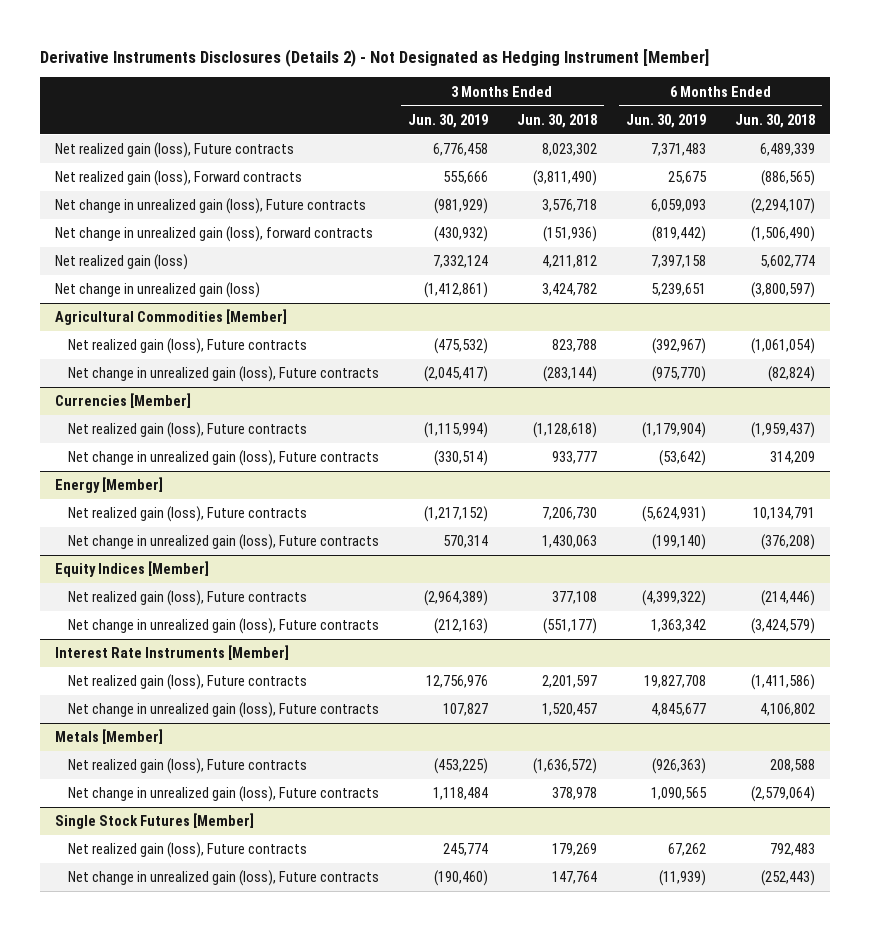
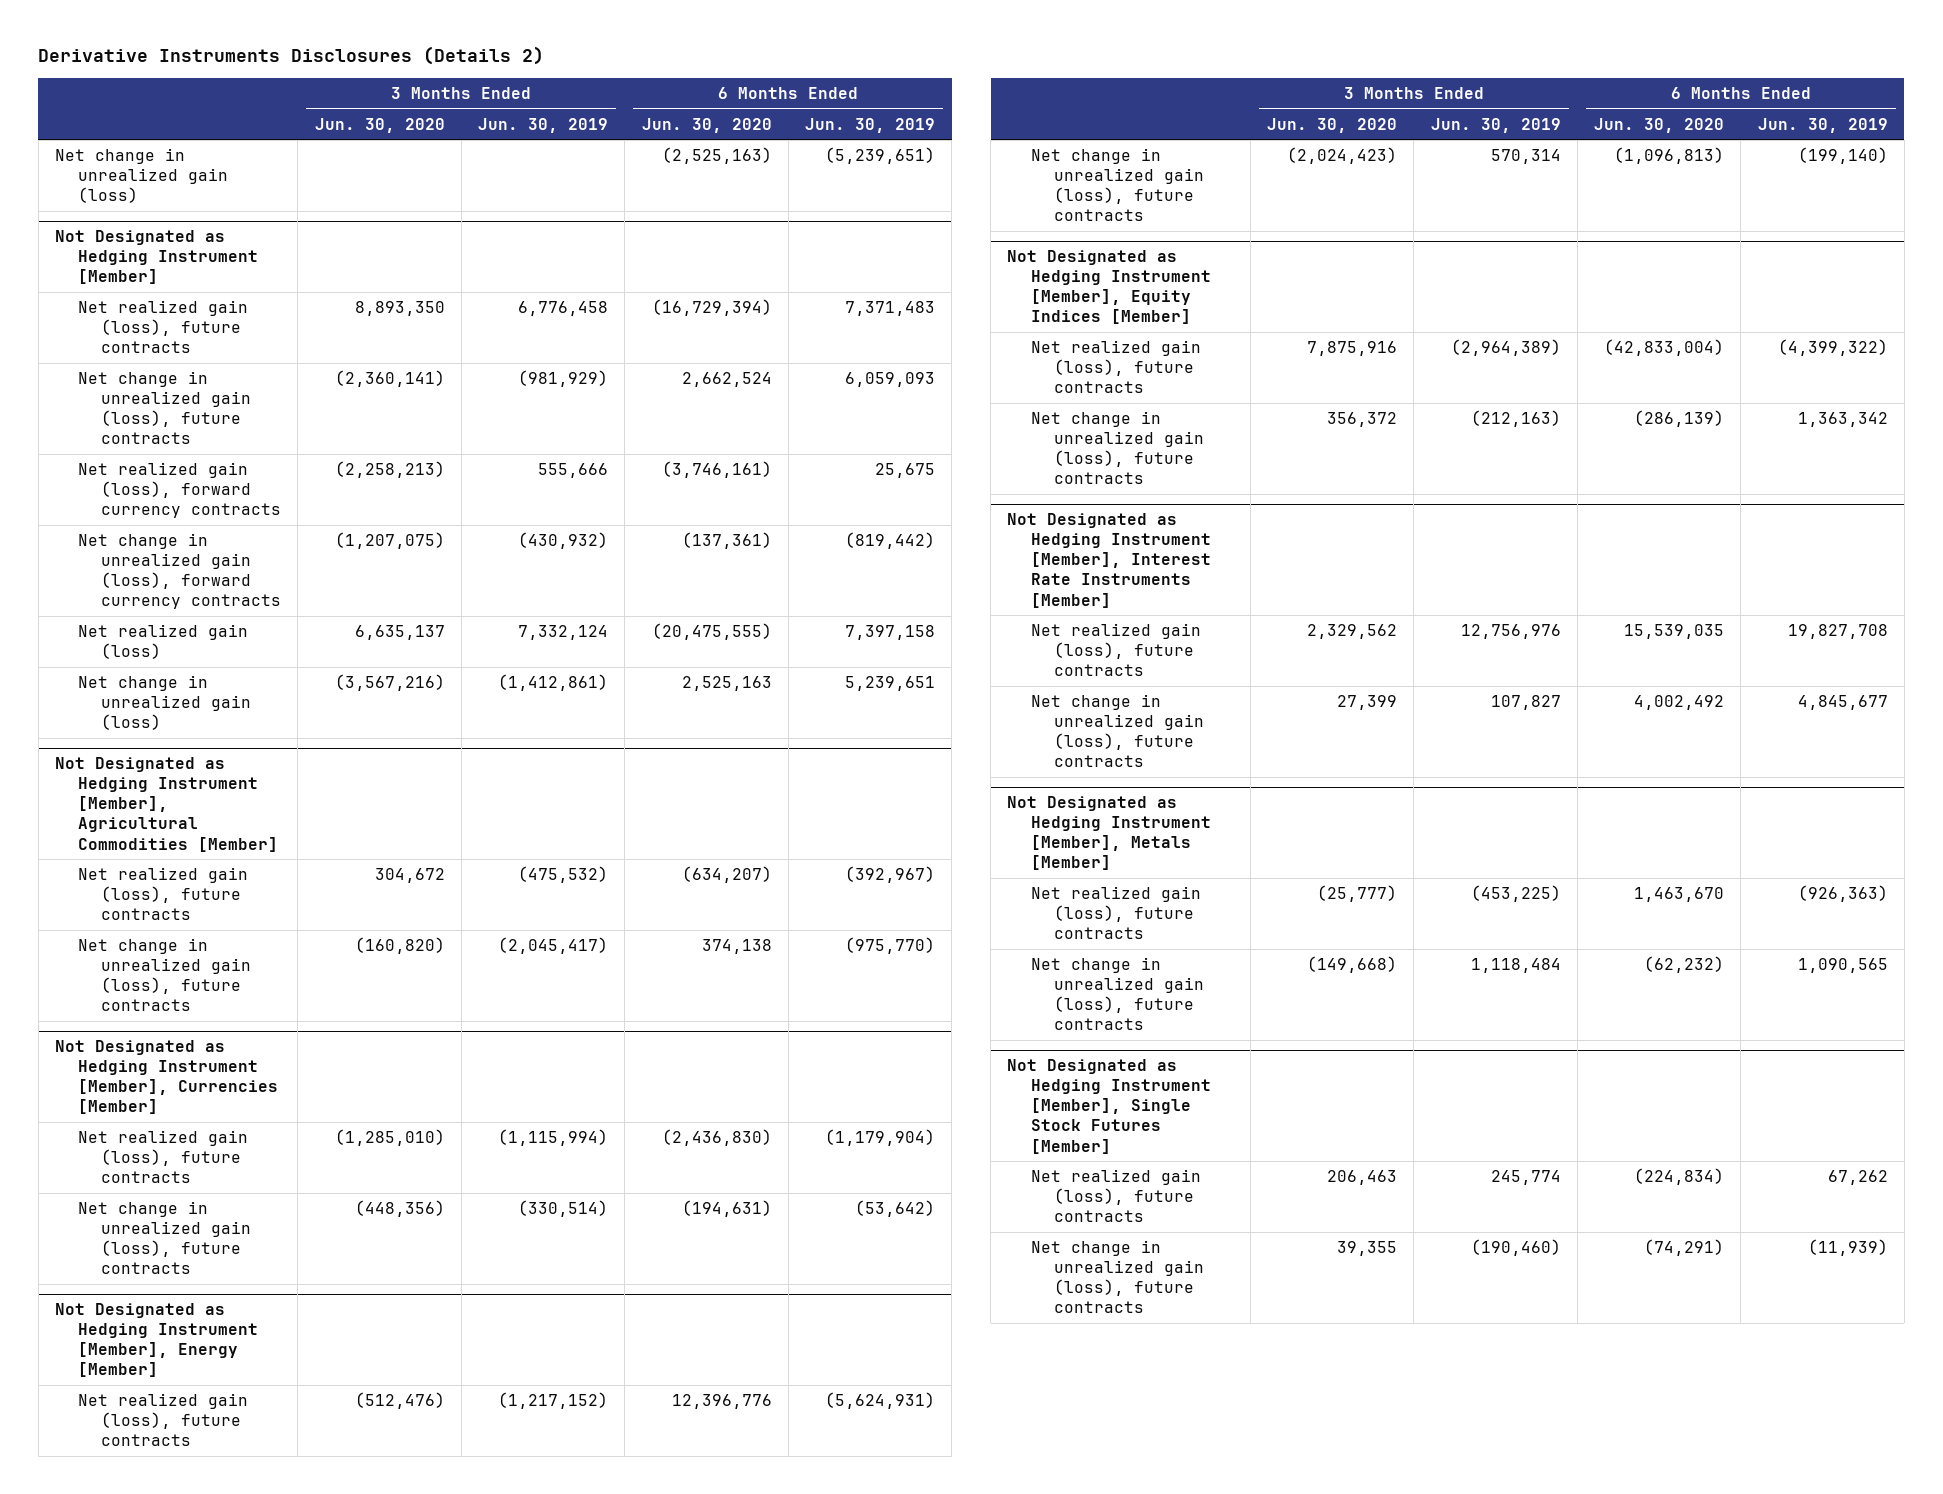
- Derivative Instruments Disclosures (Details 2) - Not Designated as Hedging Instrument [Member]
+ Derivative Instruments Disclosures (Details 2)
- | 3 Months Ended Jun. 30, 2019 | 3 Months Ended Jun. 30, 2018 | 6 Months Ended Jun. 30, 2019 | 6 Months Ended Jun. 30, 2018
+ | 3 Months Ended Jun. 30, 2020 | 3 Months Ended Jun. 30, 2019 | 6 Months Ended Jun. 30, 2020 | 6 Months Ended Jun. 30, 2019
- Net realized gain (loss), Future contracts | 6,776,458 | 8,023,302 | 7,371,483 | 6,489,339
- Net realized gain (loss), Forward contracts | 555,666 | (3,811,490) | 25,675 | (886,565)
- Net change in unrealized gain (loss), Future contracts | (981,929) | 3,576,718 | 6,059,093 | (2,294,107)
- Net change in unrealized gain (loss), forward contracts | (430,932) | (151,936) | (819,442) | (1,506,490)
+ Net change in unrealized gain (loss) | | | (2,525,163) | (5,239,651)
+ Not Designated as Hedging Instrument [Member]
+ Net realized gain (loss), future contracts | 8,893,350 | 6,776,458 | (16,729,394) | 7,371,483
+ Net change in unrealized gain (loss), future contracts | (2,360,141) | (981,929) | 2,662,524 | 6,059,093
+ Net realized gain (loss), forward currency contracts | (2,258,213) | 555,666 | (3,746,161) | 25,675
+ Net change in unrealized gain (loss), forward currency contracts | (1,207,075) | (430,932) | (137,361) | (819,442)
- Agricultural Commodities [Member]
- Net realized gain (loss), Future contracts | (475,532) | 823,788 | (392,967) | (1,061,054)
- Net change in unrealized gain (loss), Future contracts | (2,045,417) | (283,144) | (975,770) | (82,824)
- Currencies [Member]
- Net realized gain (loss), Future contracts | (1,115,994) | (1,128,618) | (1,179,904) | (1,959,437)
- Net change in unrealized gain (loss), Future contracts | (330,514) | 933,777 | (53,642) | 314,209
- Energy [Member]
- Net realized gain (loss), Future contracts | (1,217,152) | 7,206,730 | (5,624,931) | 10,134,791
- Net change in unrealized gain (loss), Future contracts | 570,314 | 1,430,063 | (199,140) | (376,208)
- Equity Indices [Member]
- Net realized gain (loss), Future contracts | (2,964,389) | 377,108 | (4,399,322) | (214,446)
- Net change in unrealized gain (loss), Future contracts | (212,163) | (551,177) | 1,363,342 | (3,424,579)
- Interest Rate Instruments [Member]
- Net realized gain (loss), Future contracts | 12,756,976 | 2,201,597 | 19,827,708 | (1,411,586)
- Net change in unrealized gain (loss), Future contracts | 107,827 | 1,520,457 | 4,845,677 | 4,106,802
- Metals [Member]
- Net realized gain (loss), Future contracts | (453,225) | (1,636,572) | (926,363) | 208,588
- Net change in unrealized gain (loss), Future contracts | 1,118,484 | 378,978 | 1,090,565 | (2,579,064)
- Single Stock Futures [Member]
- Net realized gain (loss), Future contracts | 245,774 | 179,269 | 67,262 | 792,483
- Net change in unrealized gain (loss), Future contracts | (190,460) | 147,764 | (11,939) | (252,443)
+ Not Designated as Hedging Instrument [Member], Agricultural Commodities [Member]
+ Net realized gain (loss), future contracts | 304,672 | (475,532) | (634,207) | (392,967)
+ Net change in unrealized gain (loss), future contracts | (160,820) | (2,045,417) | 374,138 | (975,770)
+ Not Designated as Hedging Instrument [Member], Currencies [Member]
+ Net realized gain (loss), future contracts | (1,285,010) | (1,115,994) | (2,436,830) | (1,179,904)
+ Net change in unrealized gain (loss), future contracts | (448,356) | (330,514) | (194,631) | (53,642)
+ Not Designated as Hedging Instrument [Member], Energy [Member]
+ Net realized gain (loss), future contracts | (512,476) | (1,217,152) | 12,396,776 | (5,624,931)
+ Net change in unrealized gain (loss), future contracts | (2,024,423) | 570,314 | (1,096,813) | (199,140)
+ Not Designated as Hedging Instrument [Member], Equity Indices [Member]
+ Net realized gain (loss), future contracts | 7,875,916 | (2,964,389) | (42,833,004) | (4,399,322)
+ Net change in unrealized gain (loss), future contracts | 356,372 | (212,163) | (286,139) | 1,363,342
+ Not Designated as Hedging Instrument [Member], Interest Rate Instruments [Member]
+ Net realized gain (loss), future contracts | 2,329,562 | 12,756,976 | 15,539,035 | 19,827,708
+ Net change in unrealized gain (loss), future contracts | 27,399 | 107,827 | 4,002,492 | 4,845,677
+ Not Designated as Hedging Instrument [Member], Metals [Member]
+ Net realized gain (loss), future contracts | (25,777) | (453,225) | 1,463,670 | (926,363)
+ Net change in unrealized gain (loss), future contracts | (149,668) | 1,118,484 | (62,232) | 1,090,565
+ Not Designated as Hedging Instrument [Member], Single Stock Futures [Member]
+ Net realized gain (loss), future contracts | 206,463 | 245,774 | (224,834) | 67,262
+ Net change in unrealized gain (loss), future contracts | 39,355 | (190,460) | (74,291) | (11,939)

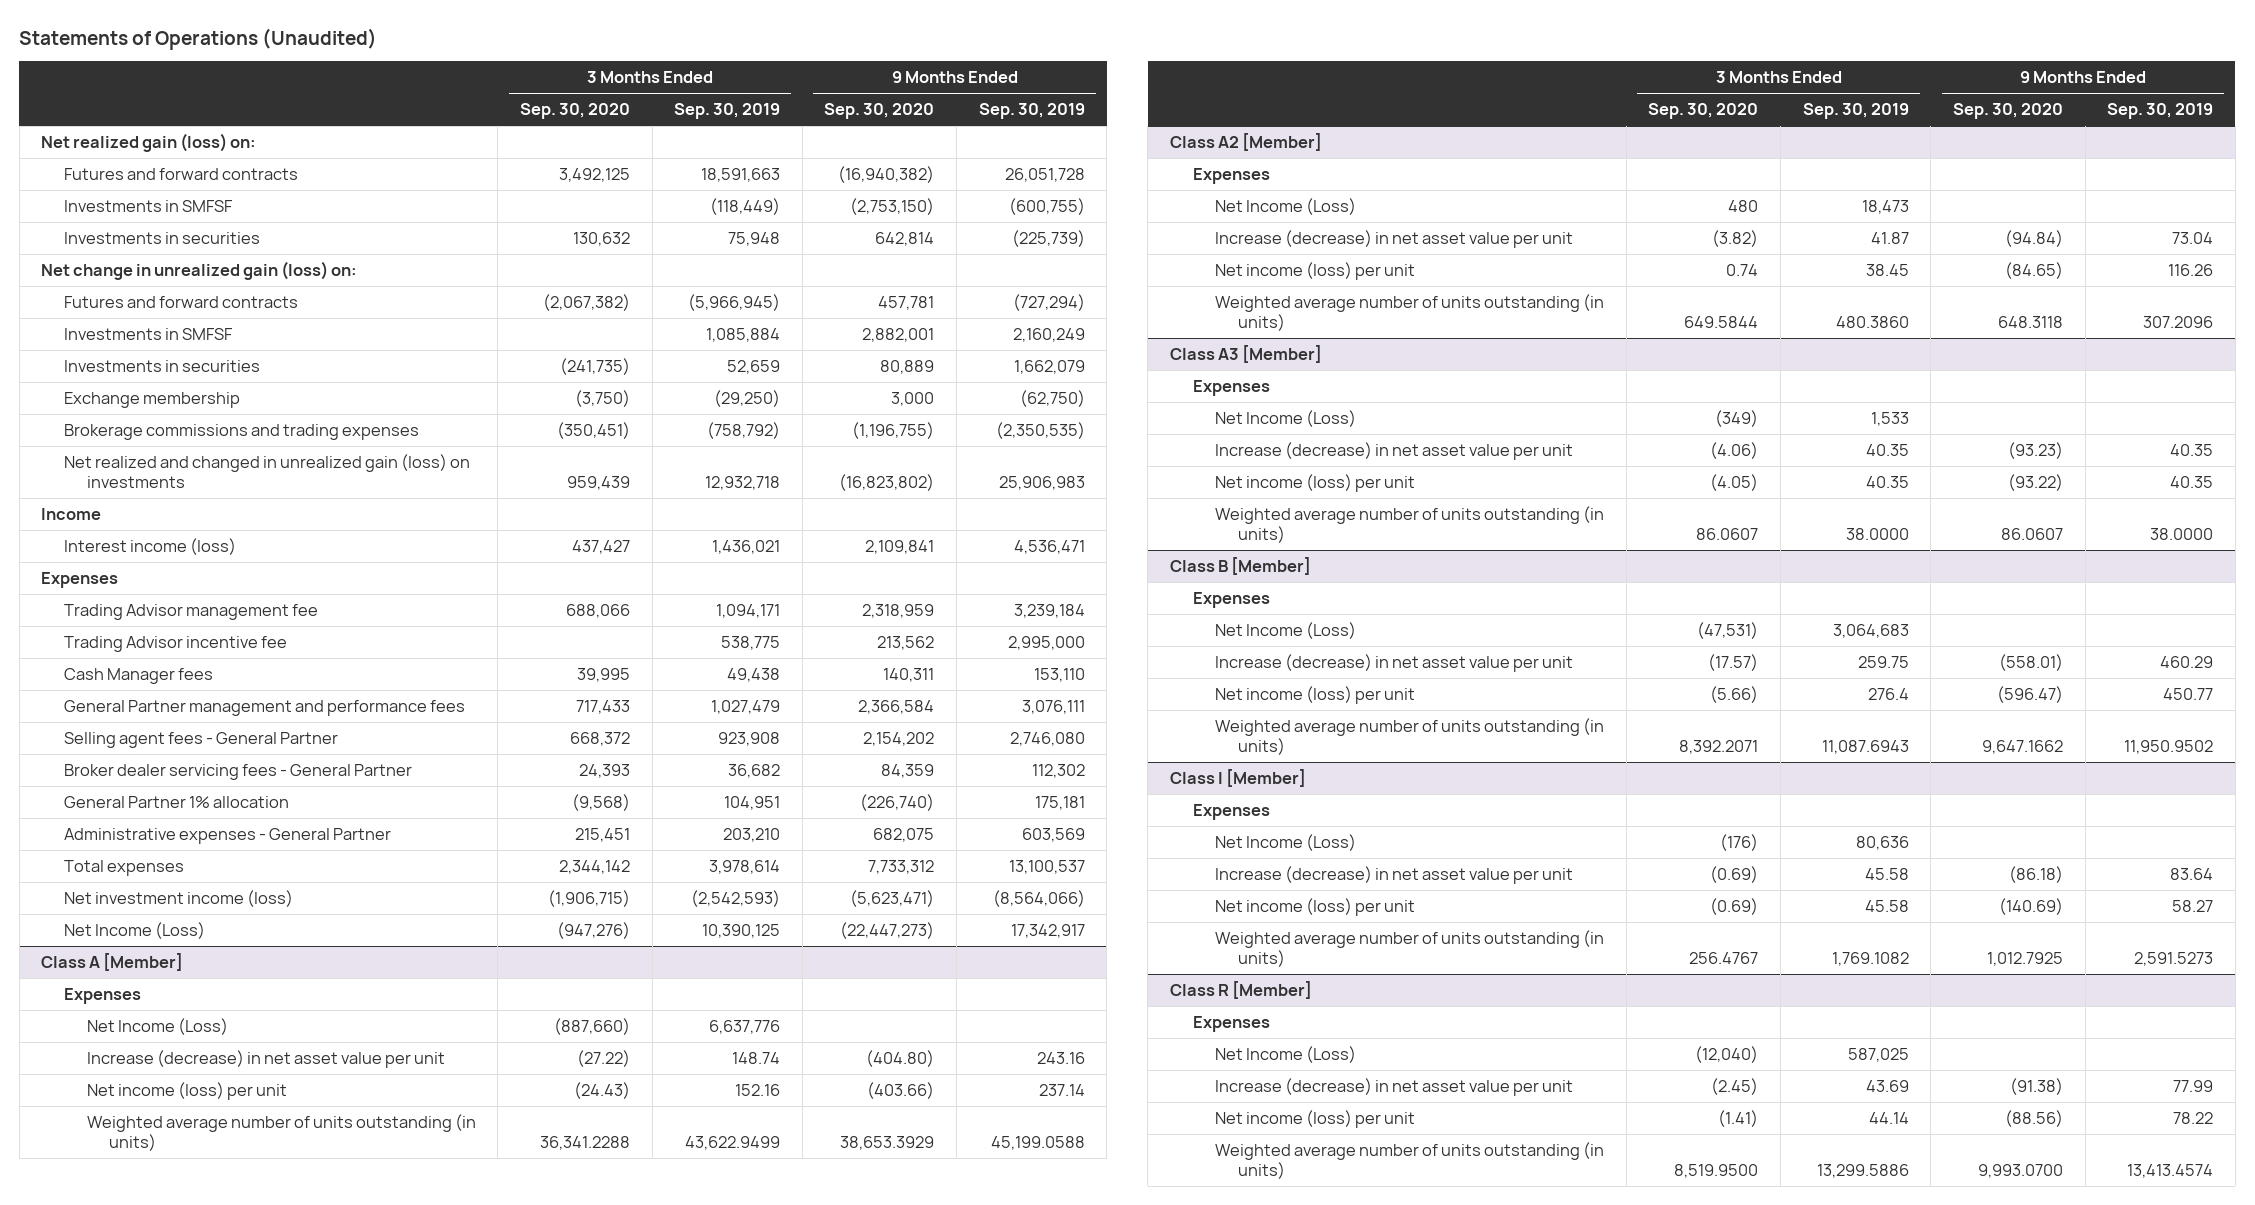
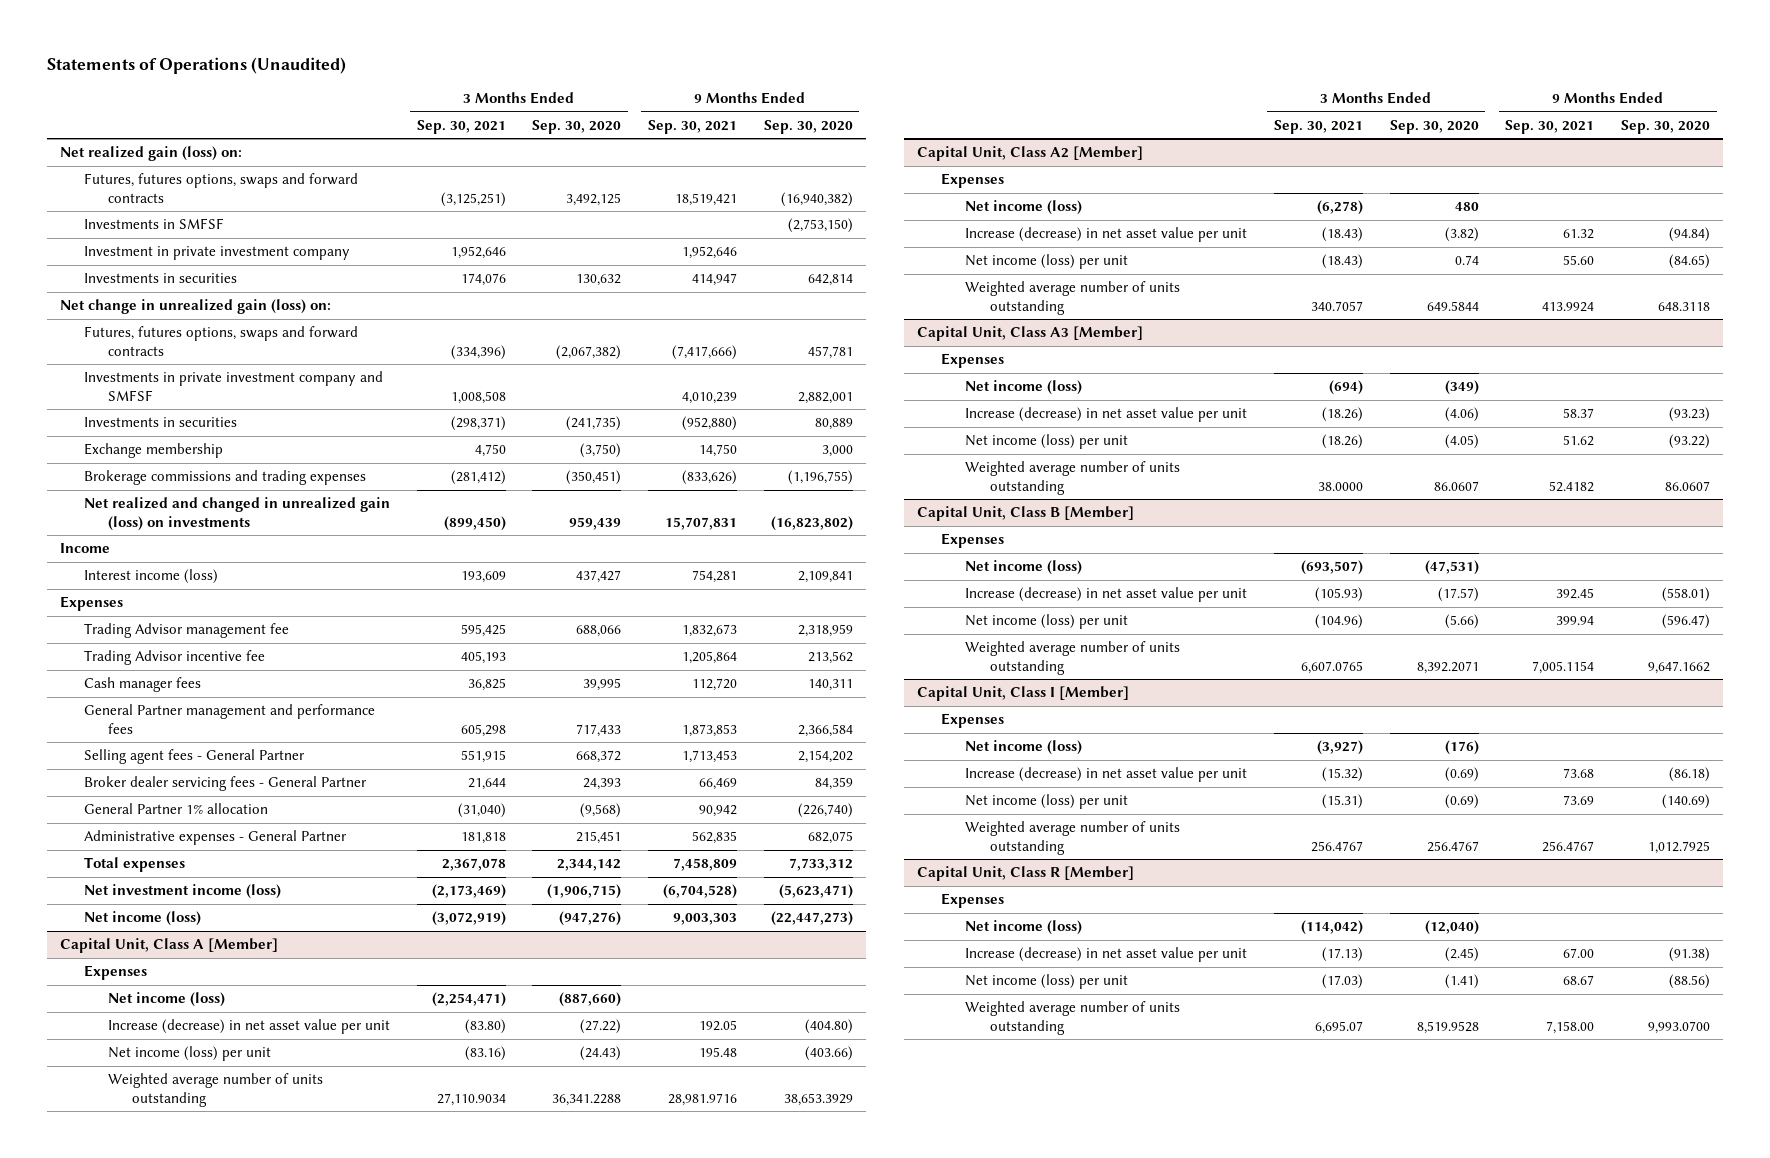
- | 3 Months Ended Sep. 30, 2020 | 3 Months Ended Sep. 30, 2019 | 9 Months Ended Sep. 30, 2020 | 9 Months Ended Sep. 30, 2019
+ | 3 Months Ended Sep. 30, 2021 | 3 Months Ended Sep. 30, 2020 | 9 Months Ended Sep. 30, 2021 | 9 Months Ended Sep. 30, 2020
- Futures and forward contracts | 3,492,125 | 18,591,663 | (16,940,382) | 26,051,728
+ Futures, futures options, swaps and forward contracts | (3,125,251) | 3,492,125 | 18,519,421 | (16,940,382)
+ Investment in private investment company | 1,952,646 | | 1,952,646 |
- Futures and forward contracts | (2,067,382) | (5,966,945) | 457,781 | (727,294)
- Investments in SMFSF | | 1,085,884 | 2,882,001 | 2,160,249
+ Futures, futures options, swaps and forward contracts | (334,396) | (2,067,382) | (7,417,666) | 457,781
+ Investments in private investment company and SMFSF | 1,008,508 | | 4,010,239 | 2,882,001
- Cash Manager fees | 39,995 | 49,438 | 140,311 | 153,110
+ Cash manager fees | 36,825 | 39,995 | 112,720 | 140,311
- Net Income (Loss) | (947,276) | 10,390,125 | (22,447,273) | 17,342,917
- Class A [Member]
+ Net income (loss) | (3,072,919) | (947,276) | 9,003,303 | (22,447,273)
+ Capital Unit, Class A [Member]
- Net Income (Loss) | (887,660) | 6,637,776 | |
+ Net income (loss) | (2,254,471) | (887,660) | |
- Weighted average number of units outstanding (in units) | 36,341.2288 | 43,622.9499 | 38,653.3929 | 45,199.0588
- Class A2 [Member]
+ Weighted average number of units outstanding | 27,110.9034 | 36,341.2288 | 28,981.9716 | 38,653.3929
+ Capital Unit, Class A2 [Member]
- Net Income (Loss) | 480 | 18,473 | |
+ Net income (loss) | (6,278) | 480 | |
- Weighted average number of units outstanding (in units) | 649.5844 | 480.3860 | 648.3118 | 307.2096
- Class A3 [Member]
+ Weighted average number of units outstanding | 340.7057 | 649.5844 | 413.9924 | 648.3118
+ Capital Unit, Class A3 [Member]
- Net Income (Loss) | (349) | 1,533 | |
+ Net income (loss) | (694) | (349) | |
- Weighted average number of units outstanding (in units) | 86.0607 | 38.0000 | 86.0607 | 38.0000
- Class B [Member]
+ Weighted average number of units outstanding | 38.0000 | 86.0607 | 52.4182 | 86.0607
+ Capital Unit, Class B [Member]
- Net Income (Loss) | (47,531) | 3,064,683 | |
+ Net income (loss) | (693,507) | (47,531) | |
- Weighted average number of units outstanding (in units) | 8,392.2071 | 11,087.6943 | 9,647.1662 | 11,950.9502
- Class I [Member]
+ Weighted average number of units outstanding | 6,607.0765 | 8,392.2071 | 7,005.1154 | 9,647.1662
+ Capital Unit, Class I [Member]
- Net Income (Loss) | (176) | 80,636 | |
+ Net income (loss) | (3,927) | (176) | |
- Weighted average number of units outstanding (in units) | 256.4767 | 1,769.1082 | 1,012.7925 | 2,591.5273
- Class R [Member]
+ Weighted average number of units outstanding | 256.4767 | 256.4767 | 256.4767 | 1,012.7925
+ Capital Unit, Class R [Member]
- Net Income (Loss) | (12,040) | 587,025 | |
+ Net income (loss) | (114,042) | (12,040) | |
- Weighted average number of units outstanding (in units) | 8,519.9500 | 13,299.5886 | 9,993.0700 | 13,413.4574
+ Weighted average number of units outstanding | 6,695.07 | 8,519.9528 | 7,158.00 | 9,993.0700

